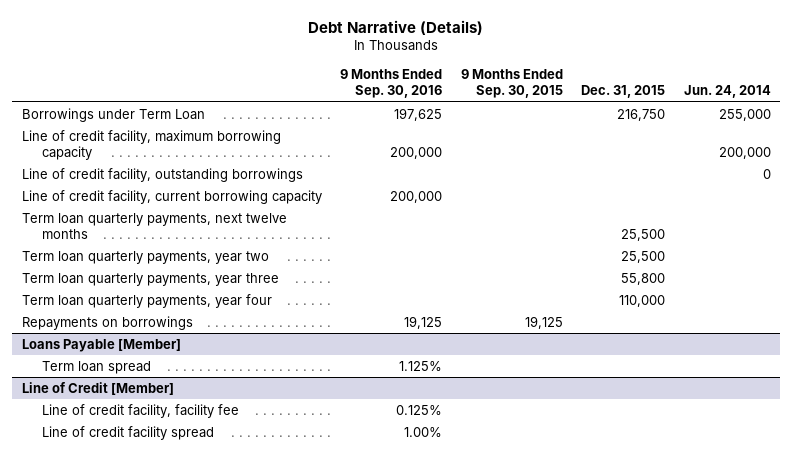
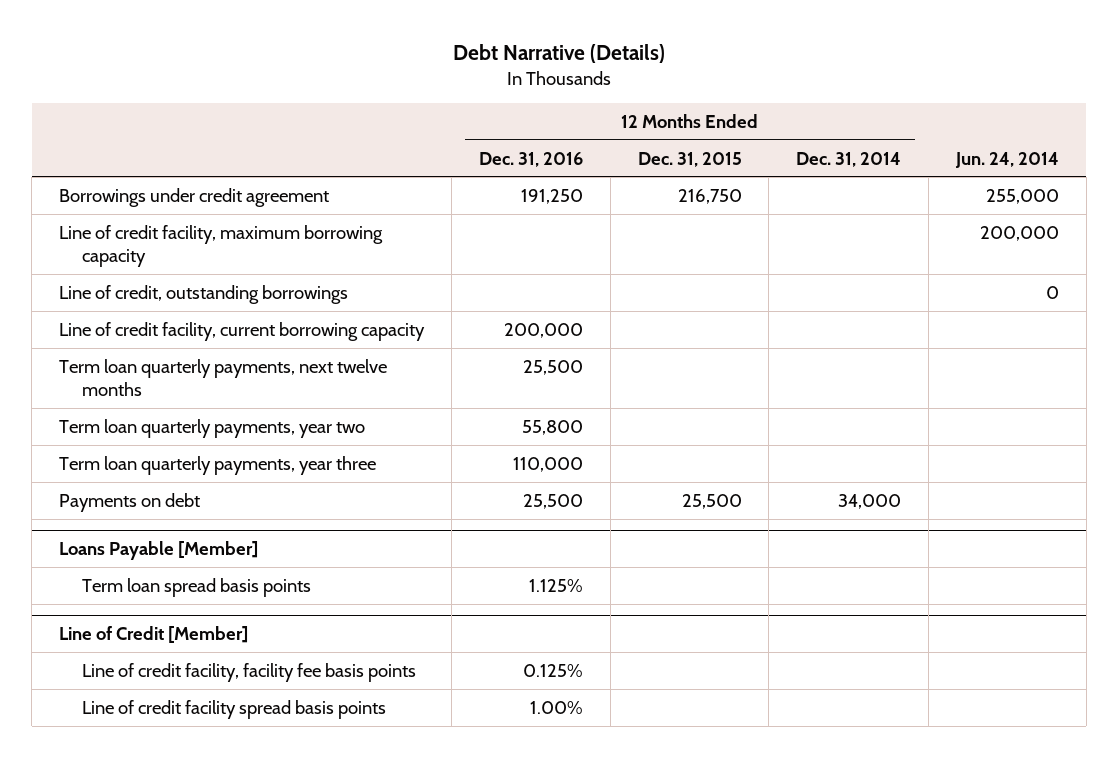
- | 9 Months Ended Sep. 30, 2016 | 9 Months Ended Sep. 30, 2015 | Dec. 31, 2015 | Jun. 24, 2014
+ | 12 Months Ended Dec. 31, 2016 | 12 Months Ended Dec. 31, 2015 | 12 Months Ended Dec. 31, 2014 | Jun. 24, 2014
- Borrowings under Term Loan | 197,625 | | 216,750 | 255,000
+ Borrowings under credit agreement | 191,250 | 216,750 | | 255,000
- Line of credit facility, outstanding borrowings | | | | 0
+ Line of credit, outstanding borrowings | | | | 0
- Term loan quarterly payments, year four | | | 110,000 |
- Repayments on borrowings | 19,125 | 19,125 | |
+ Payments on debt | 25,500 | 25,500 | 34,000 |
@ Loans Payable [Member]
- Term loan spread | 1.125% | | |
+ Term loan spread basis points | 1.125% | | |
@ Line of Credit [Member]
- Line of credit facility, facility fee | 0.125% | | |
- Line of credit facility spread | 1.00% | | |
+ Line of credit facility, facility fee basis points | 0.125% | | |
+ Line of credit facility spread basis points | 1.00% | | |

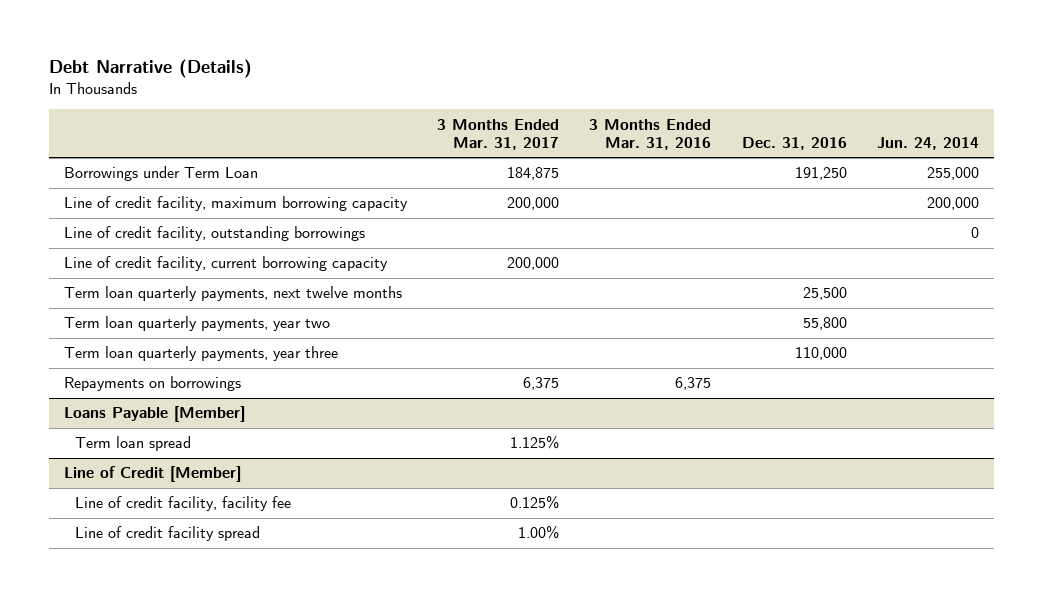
- | 12 Months Ended Dec. 31, 2016 | 12 Months Ended Dec. 31, 2015 | 12 Months Ended Dec. 31, 2014 | Jun. 24, 2014
+ | 3 Months Ended Mar. 31, 2017 | 3 Months Ended Mar. 31, 2016 | Dec. 31, 2016 | Jun. 24, 2014
- Borrowings under credit agreement | 191,250 | 216,750 | | 255,000
+ Borrowings under Term Loan | 184,875 | | 191,250 | 255,000
- Line of credit, outstanding borrowings | | | | 0
+ Line of credit facility, outstanding borrowings | | | | 0
- Payments on debt | 25,500 | 25,500 | 34,000 |
+ Repayments on borrowings | 6,375 | 6,375 | |
@ Loans Payable [Member]
- Term loan spread basis points | 1.125% | | |
+ Term loan spread | 1.125% | | |
@ Line of Credit [Member]
- Line of credit facility, facility fee basis points | 0.125% | | |
- Line of credit facility spread basis points | 1.00% | | |
+ Line of credit facility, facility fee | 0.125% | | |
+ Line of credit facility spread | 1.00% | | |

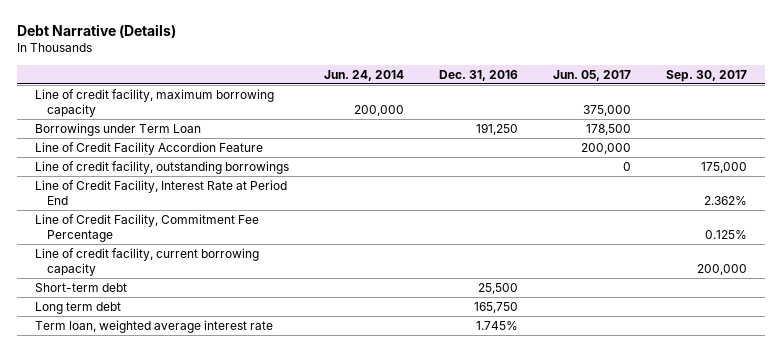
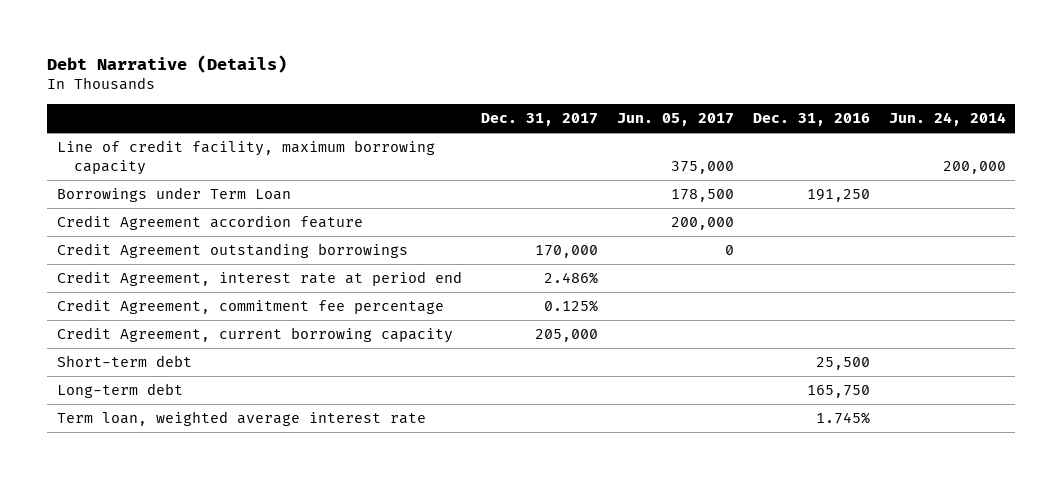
- | Jun. 24, 2014 | Dec. 31, 2016 | Jun. 05, 2017 | Sep. 30, 2017
+ | Dec. 31, 2017 | Jun. 05, 2017 | Dec. 31, 2016 | Jun. 24, 2014
- Line of Credit Facility Accordion Feature | | | 200,000 |
- Line of credit facility, outstanding borrowings | | | 0 | 175,000
- Line of Credit Facility, Interest Rate at Period End | | | | 2.362%
- Line of Credit Facility, Commitment Fee Percentage | | | | 0.125%
- Line of credit facility, current borrowing capacity | | | | 200,000
+ Credit Agreement accordion feature | | 200,000 | |
+ Credit Agreement outstanding borrowings | 170,000 | 0 | |
+ Credit Agreement, interest rate at period end | 2.486% | | |
+ Credit Agreement, commitment fee percentage | 0.125% | | |
+ Credit Agreement, current borrowing capacity | 205,000 | | |
- Long term debt | | 165,750 | |
+ Long-term debt | | | 165,750 |

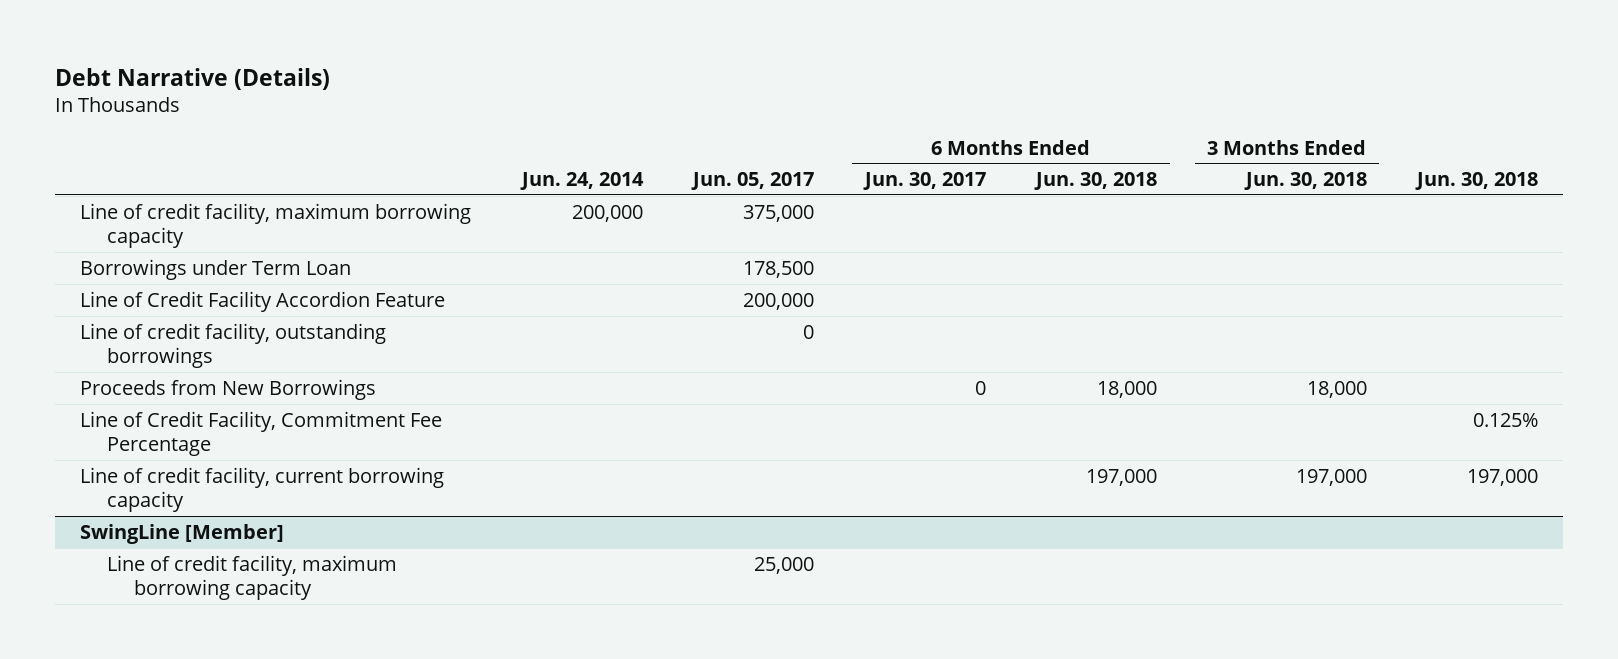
- | Dec. 31, 2017 | Jun. 05, 2017 | Dec. 31, 2016 | Jun. 24, 2014
+ | Jun. 24, 2014 | Jun. 05, 2017 | 6 Months Ended Jun. 30, 2017 | 6 Months Ended Jun. 30, 2018 | 3 Months Ended Jun. 30, 2018 | Jun. 30, 2018
- Credit Agreement accordion feature | | 200,000 | |
- Credit Agreement outstanding borrowings | 170,000 | 0 | |
- Credit Agreement, interest rate at period end | 2.486% | | |
- Credit Agreement, commitment fee percentage | 0.125% | | |
- Credit Agreement, current borrowing capacity | 205,000 | | |
- Short-term debt | | | 25,500 |
- Long-term debt | | | 165,750 |
- Term loan, weighted average interest rate | | | 1.745% |
+ Line of Credit Facility Accordion Feature | | 200,000 | | | |
+ Line of credit facility, outstanding borrowings | | 0 | | | |
+ Proceeds from New Borrowings | | | 0 | 18,000 | 18,000 |
+ Line of Credit Facility, Commitment Fee Percentage | | | | | | 0.125%
+ Line of credit facility, current borrowing capacity | | | | 197,000 | 197,000 | 197,000
+ SwingLine [Member]
+ Line of credit facility, maximum borrowing capacity | | 25,000 | | | |

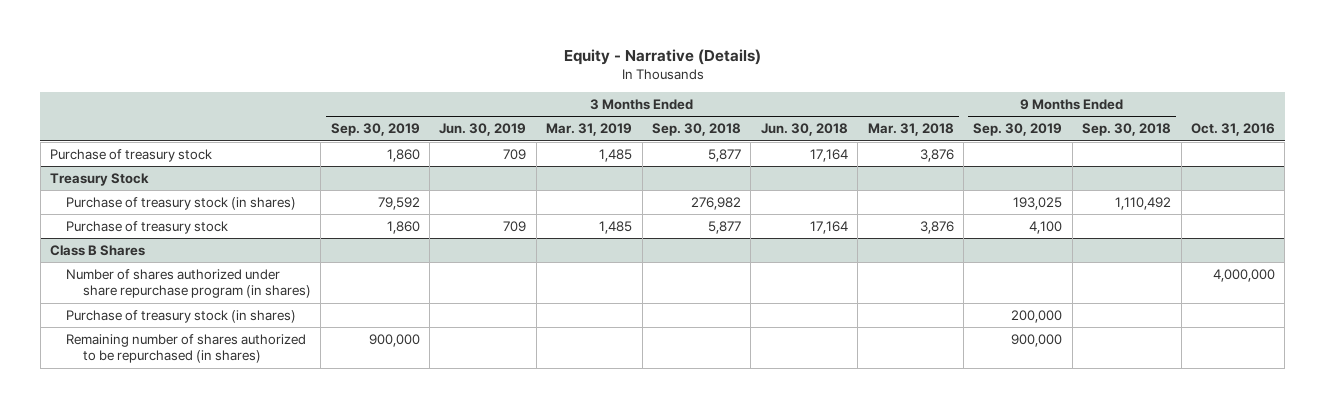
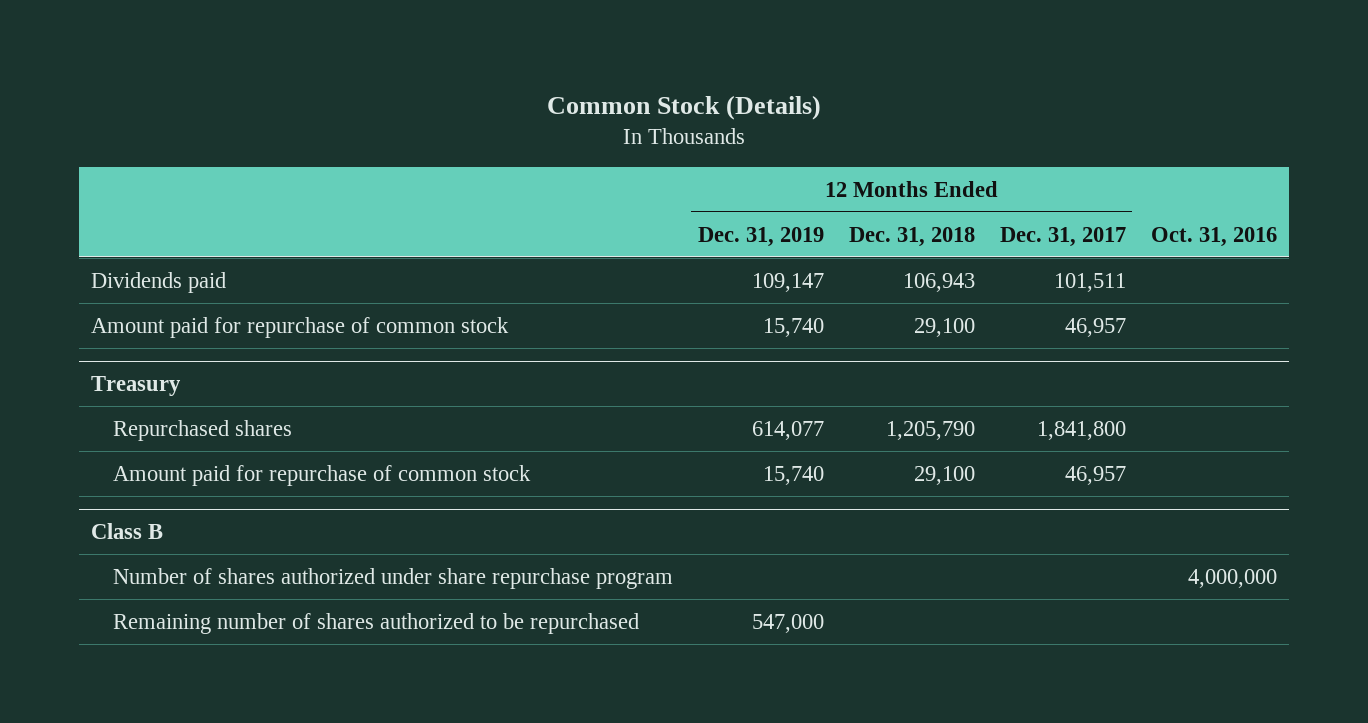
- Equity - Narrative (Details)
+ Common Stock (Details)
- | 3 Months Ended Sep. 30, 2019 | 3 Months Ended Jun. 30, 2019 | 3 Months Ended Mar. 31, 2019 | 3 Months Ended Sep. 30, 2018 | 3 Months Ended Jun. 30, 2018 | 3 Months Ended Mar. 31, 2018 | 9 Months Ended Sep. 30, 2019 | 9 Months Ended Sep. 30, 2018 | Oct. 31, 2016
+ | 12 Months Ended Dec. 31, 2019 | 12 Months Ended Dec. 31, 2018 | 12 Months Ended Dec. 31, 2017 | Oct. 31, 2016
- Purchase of treasury stock | 1,860 | 709 | 1,485 | 5,877 | 17,164 | 3,876 | | |
- Treasury Stock
- Purchase of treasury stock (in shares) | 79,592 | | | 276,982 | | | 193,025 | 1,110,492 |
- Purchase of treasury stock | 1,860 | 709 | 1,485 | 5,877 | 17,164 | 3,876 | 4,100 | |
- Class B Shares
- Number of shares authorized under share repurchase program (in shares) | | | | | | | | | 4,000,000
- Purchase of treasury stock (in shares) | | | | | | | 200,000 | |
- Remaining number of shares authorized to be repurchased (in shares) | 900,000 | | | | | | 900,000 | |
+ Dividends paid | 109,147 | 106,943 | 101,511 |
+ Amount paid for repurchase of common stock | 15,740 | 29,100 | 46,957 |
+ Treasury
+ Repurchased shares | 614,077 | 1,205,790 | 1,841,800 |
+ Amount paid for repurchase of common stock | 15,740 | 29,100 | 46,957 |
+ Class B
+ Number of shares authorized under share repurchase program | | | | 4,000,000
+ Remaining number of shares authorized to be repurchased | 547,000 | | |

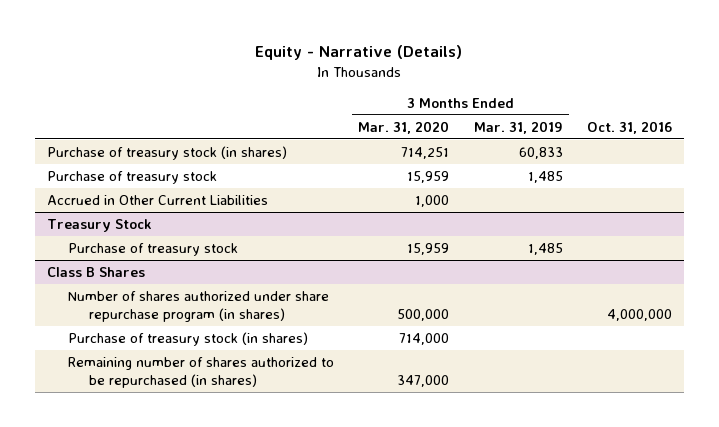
- Common Stock (Details)
+ Equity - Narrative (Details)
- | 12 Months Ended Dec. 31, 2019 | 12 Months Ended Dec. 31, 2018 | 12 Months Ended Dec. 31, 2017 | Oct. 31, 2016
+ | 3 Months Ended Mar. 31, 2020 | 3 Months Ended Mar. 31, 2019 | Oct. 31, 2016
- Dividends paid | 109,147 | 106,943 | 101,511 |
- Amount paid for repurchase of common stock | 15,740 | 29,100 | 46,957 |
- Treasury
- Repurchased shares | 614,077 | 1,205,790 | 1,841,800 |
- Amount paid for repurchase of common stock | 15,740 | 29,100 | 46,957 |
- Class B
- Number of shares authorized under share repurchase program | | | | 4,000,000
- Remaining number of shares authorized to be repurchased | 547,000 | | |
+ Purchase of treasury stock (in shares) | 714,251 | 60,833 |
+ Purchase of treasury stock | 15,959 | 1,485 |
+ Accrued in Other Current Liabilities | 1,000 | |
+ Treasury Stock
+ Purchase of treasury stock | 15,959 | 1,485 |
+ Class B Shares
+ Number of shares authorized under share repurchase program (in shares) | 500,000 | | 4,000,000
+ Purchase of treasury stock (in shares) | 714,000 | |
+ Remaining number of shares authorized to be repurchased (in shares) | 347,000 | |

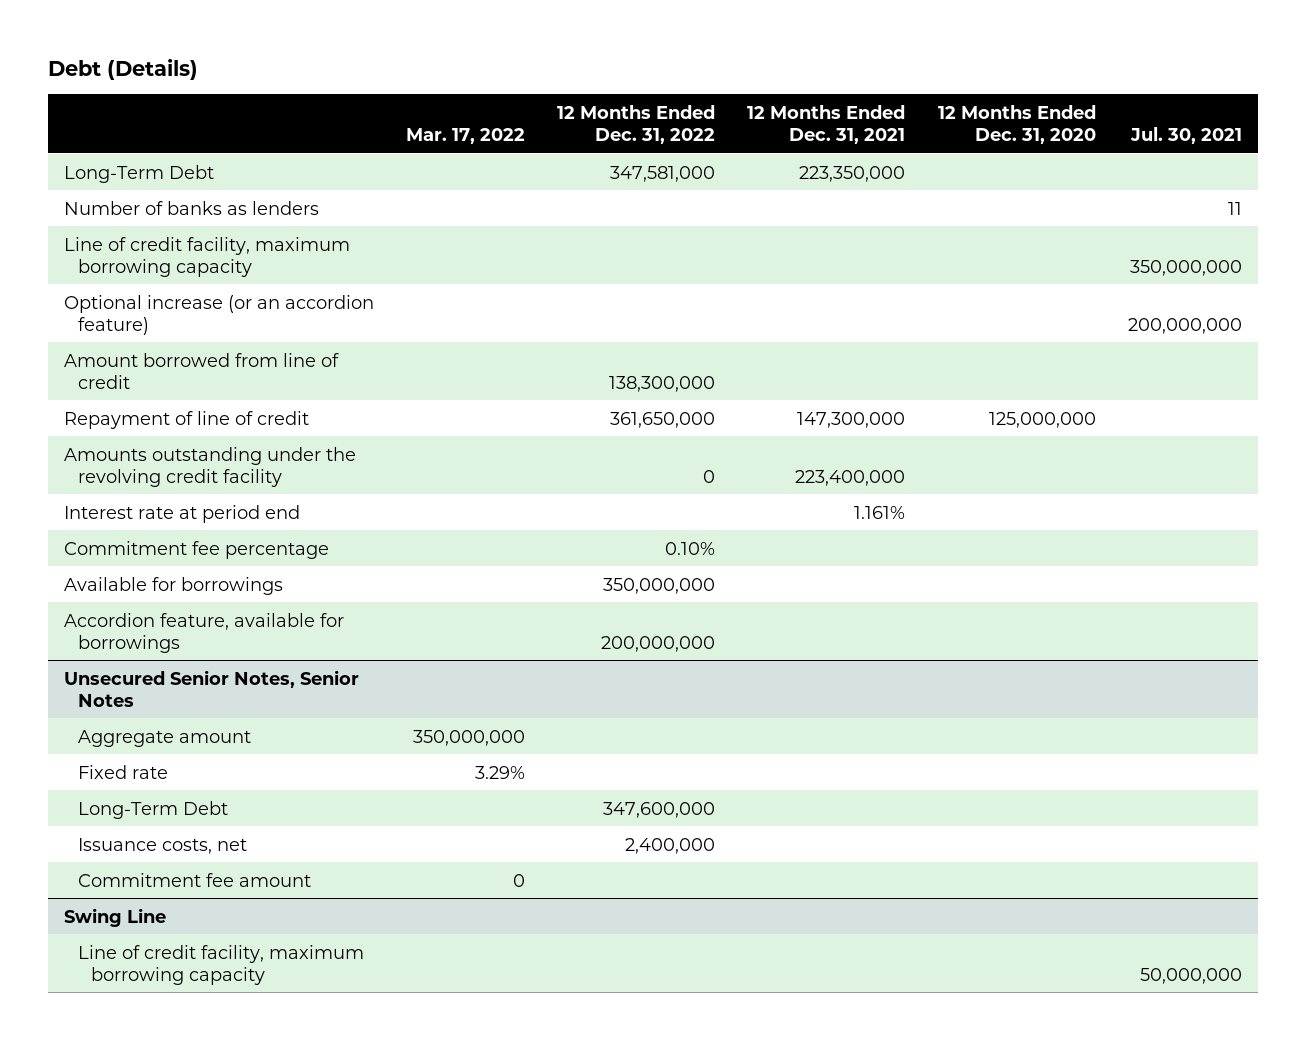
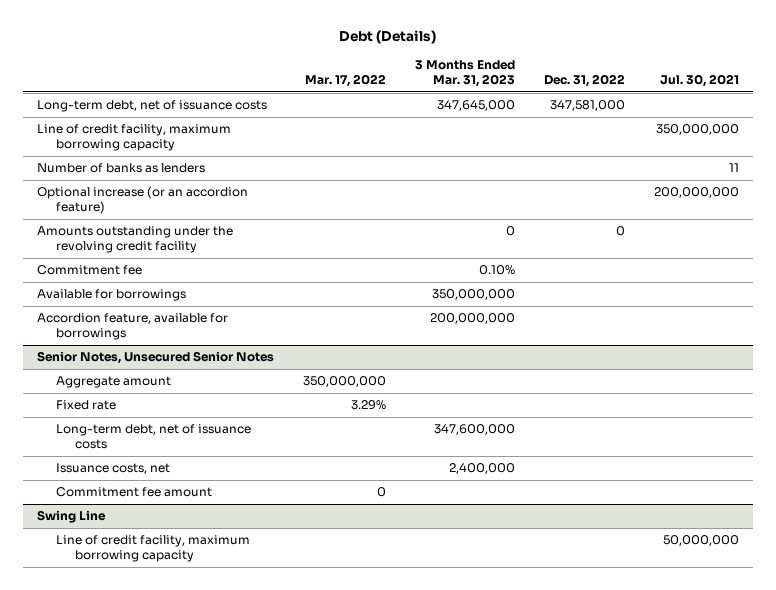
- | Mar. 17, 2022 | 12 Months Ended Dec. 31, 2022 | 12 Months Ended Dec. 31, 2021 | 12 Months Ended Dec. 31, 2020 | Jul. 30, 2021
+ | Mar. 17, 2022 | 3 Months Ended Mar. 31, 2023 | Dec. 31, 2022 | Jul. 30, 2021
- Long-Term Debt | | 347,581,000 | 223,350,000 | |
+ Long-term debt, net of issuance costs | | 347,645,000 | 347,581,000 |
moved down: Number of banks as lenders | | | | 11
- Amount borrowed from line of credit | | 138,300,000 | | |
- Repayment of line of credit | | 361,650,000 | 147,300,000 | 125,000,000 |
- Interest rate at period end | | | 1.161% | |
- Commitment fee percentage | | 0.10% | | |
+ Commitment fee | | 0.10% | |
- Unsecured Senior Notes, Senior Notes
+ Senior Notes, Unsecured Senior Notes
- Long-Term Debt | | 347,600,000 | | |
+ Long-term debt, net of issuance costs | | 347,600,000 | |

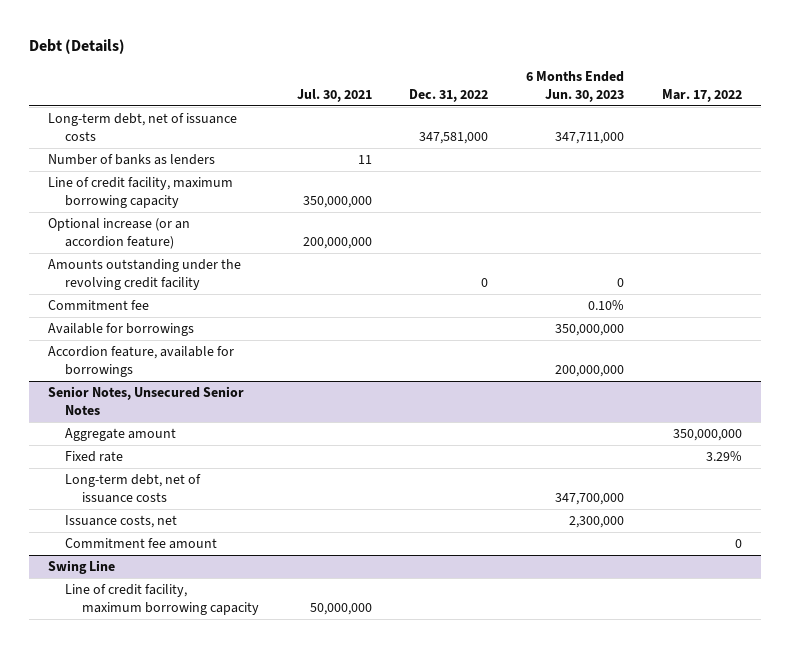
- | Mar. 17, 2022 | 3 Months Ended Mar. 31, 2023 | Dec. 31, 2022 | Jul. 30, 2021
+ | Jul. 30, 2021 | Dec. 31, 2022 | 6 Months Ended Jun. 30, 2023 | Mar. 17, 2022
moved down: Line of credit facility, maximum borrowing capacity | 350,000,000 | | |

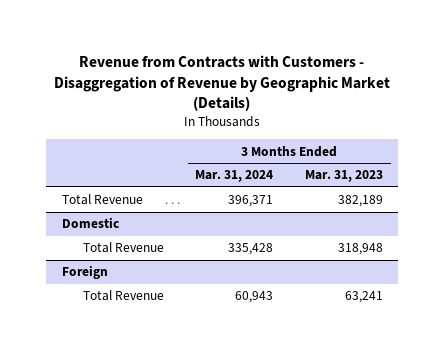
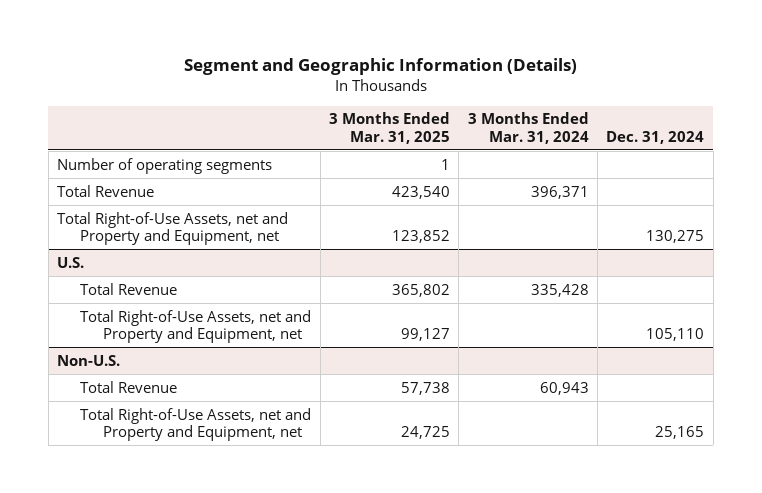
- Revenue from Contracts with Customers - Disaggregation of Revenue by Geographic Market (Details)
+ Segment and Geographic Information (Details)
- | 3 Months Ended Mar. 31, 2024 | 3 Months Ended Mar. 31, 2023
+ | 3 Months Ended Mar. 31, 2025 | 3 Months Ended Mar. 31, 2024 | Dec. 31, 2024
+ Number of operating segments | 1 | |
- Domestic
+ Total Right-of-Use Assets, net and Property and Equipment, net | 123,852 | | 130,275
+ U.S.
- Foreign
+ Total Right-of-Use Assets, net and Property and Equipment, net | 99,127 | | 105,110
+ Non-U.S.
+ Total Right-of-Use Assets, net and Property and Equipment, net | 24,725 | | 25,165

